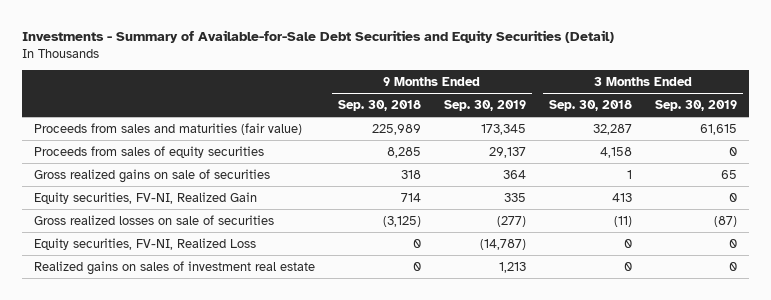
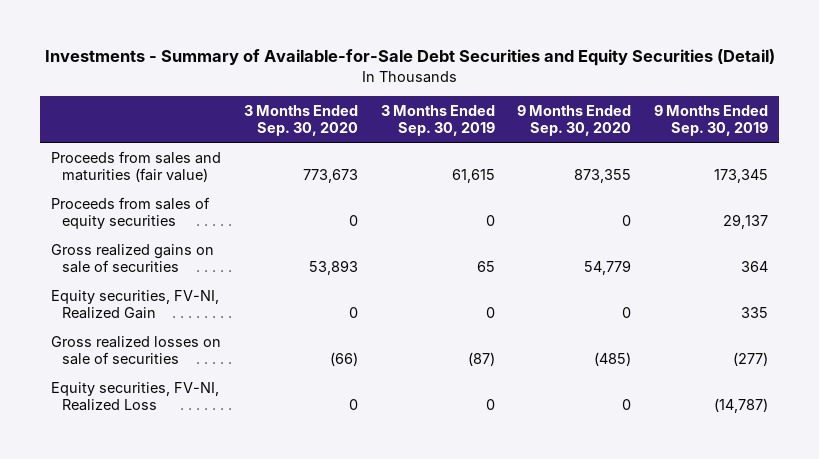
- | 9 Months Ended Sep. 30, 2018 | 9 Months Ended Sep. 30, 2019 | 3 Months Ended Sep. 30, 2018 | 3 Months Ended Sep. 30, 2019
+ | 3 Months Ended Sep. 30, 2020 | 3 Months Ended Sep. 30, 2019 | 9 Months Ended Sep. 30, 2020 | 9 Months Ended Sep. 30, 2019
- Realized gains on sales of investment real estate | 0 | 1,213 | 0 | 0

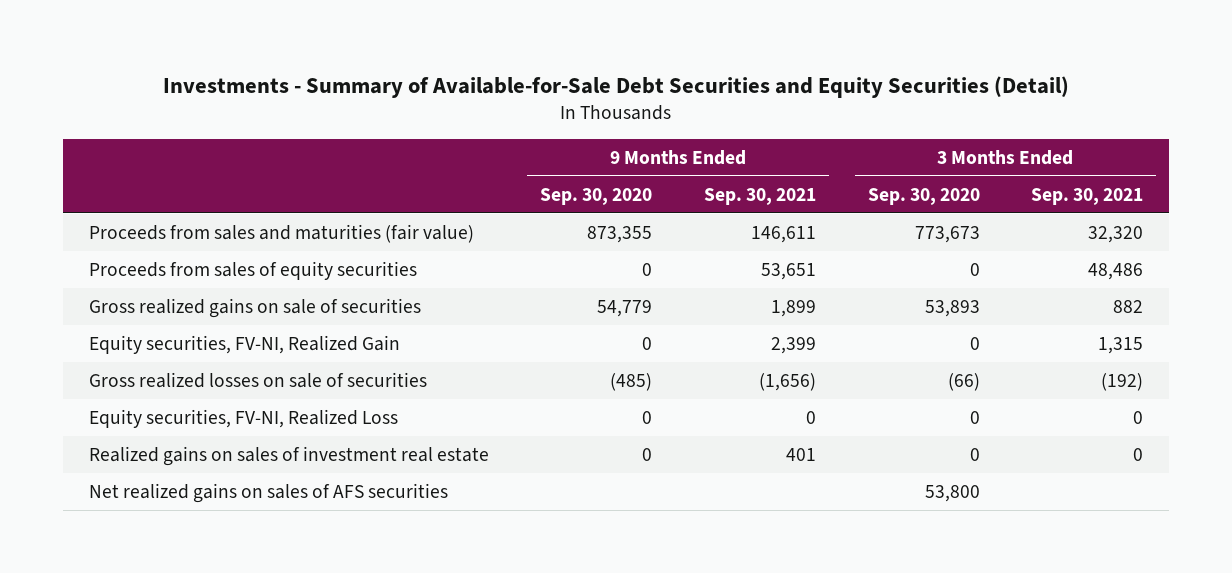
- | 3 Months Ended Sep. 30, 2020 | 3 Months Ended Sep. 30, 2019 | 9 Months Ended Sep. 30, 2020 | 9 Months Ended Sep. 30, 2019
+ | 9 Months Ended Sep. 30, 2020 | 9 Months Ended Sep. 30, 2021 | 3 Months Ended Sep. 30, 2020 | 3 Months Ended Sep. 30, 2021
+ Realized gains on sales of investment real estate | 0 | 401 | 0 | 0
+ Net realized gains on sales of AFS securities | | | 53,800 |

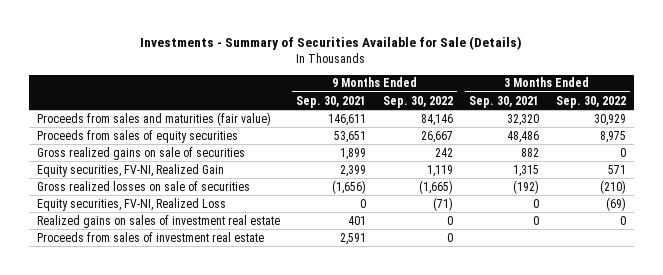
- Investments - Summary of Available-for-Sale Debt Securities and Equity Securities (Detail)
+ Investments - Summary of Securities Available for Sale (Details)
- | 9 Months Ended Sep. 30, 2020 | 9 Months Ended Sep. 30, 2021 | 3 Months Ended Sep. 30, 2020 | 3 Months Ended Sep. 30, 2021
+ | 9 Months Ended Sep. 30, 2021 | 9 Months Ended Sep. 30, 2022 | 3 Months Ended Sep. 30, 2021 | 3 Months Ended Sep. 30, 2022
- Net realized gains on sales of AFS securities | | | 53,800 |
+ Proceeds from sales of investment real estate | 2,591 | 0 | |

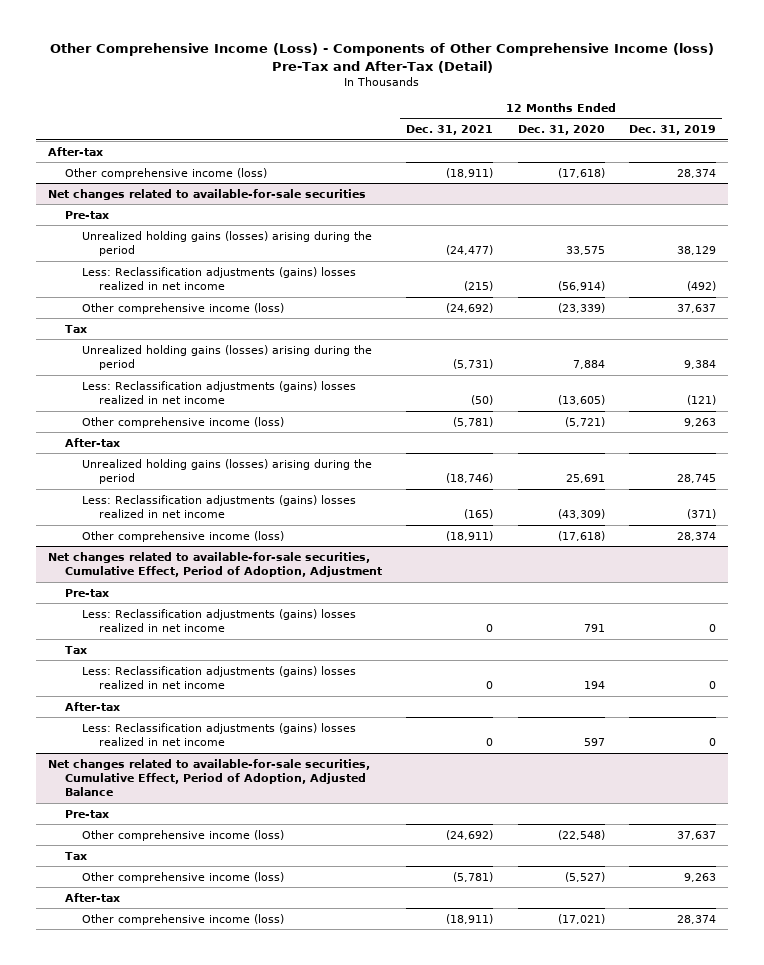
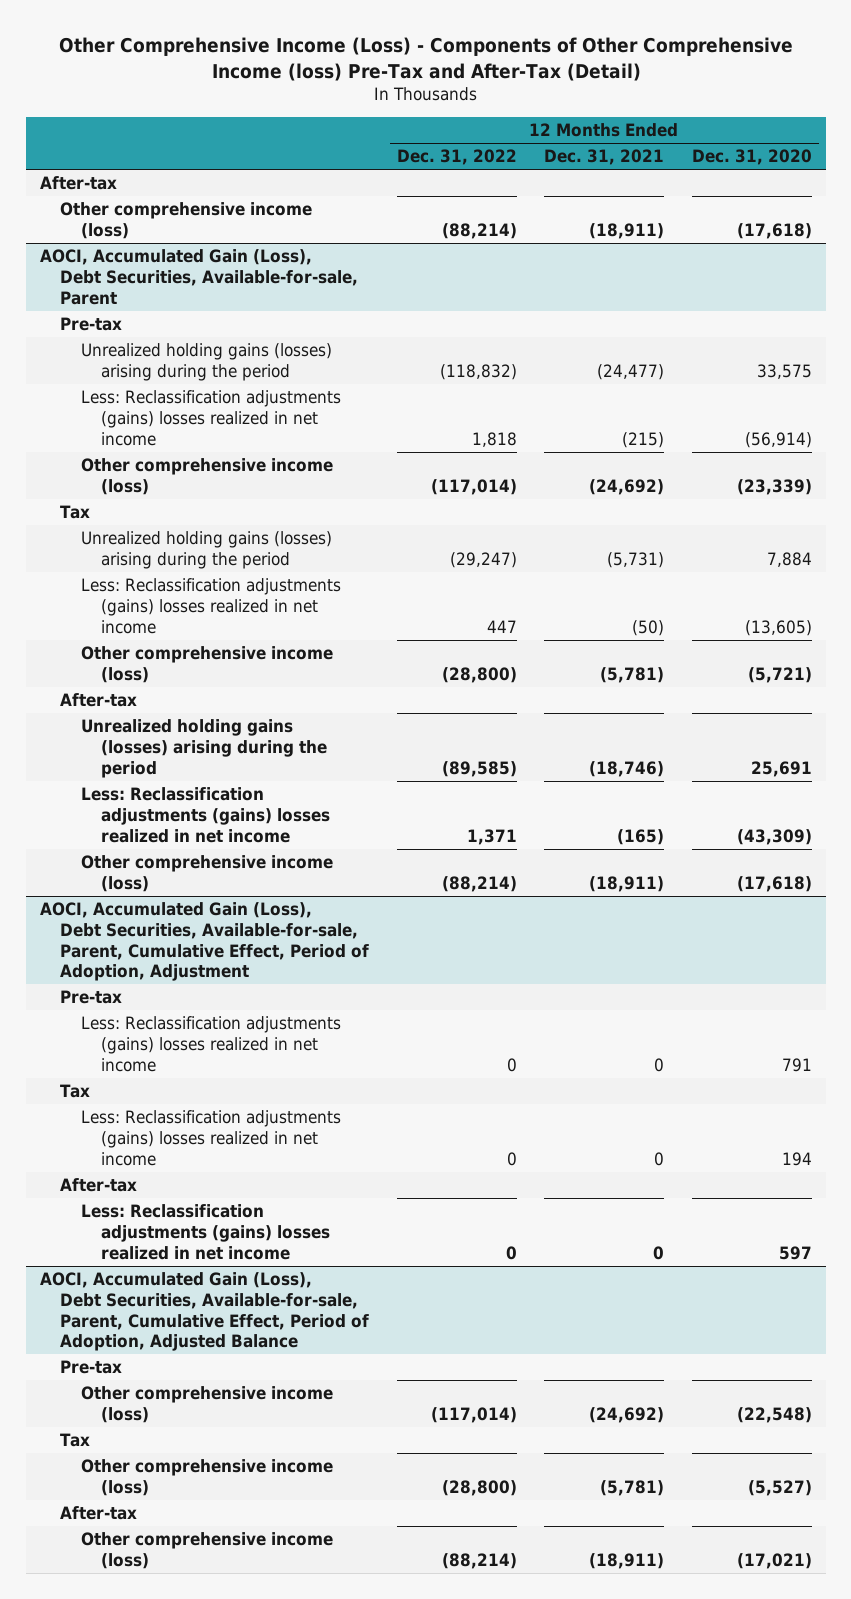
- | 12 Months Ended Dec. 31, 2021 | 12 Months Ended Dec. 31, 2020 | 12 Months Ended Dec. 31, 2019
+ | 12 Months Ended Dec. 31, 2022 | 12 Months Ended Dec. 31, 2021 | 12 Months Ended Dec. 31, 2020
- Net changes related to available-for-sale securities
+ AOCI, Accumulated Gain (Loss), Debt Securities, Available-for-sale, Parent
- Net changes related to available-for-sale securities, Cumulative Effect, Period of Adoption, Adjustment
+ AOCI, Accumulated Gain (Loss), Debt Securities, Available-for-sale, Parent, Cumulative Effect, Period of Adoption, Adjustment
- Net changes related to available-for-sale securities, Cumulative Effect, Period of Adoption, Adjusted Balance
+ AOCI, Accumulated Gain (Loss), Debt Securities, Available-for-sale, Parent, Cumulative Effect, Period of Adoption, Adjusted Balance

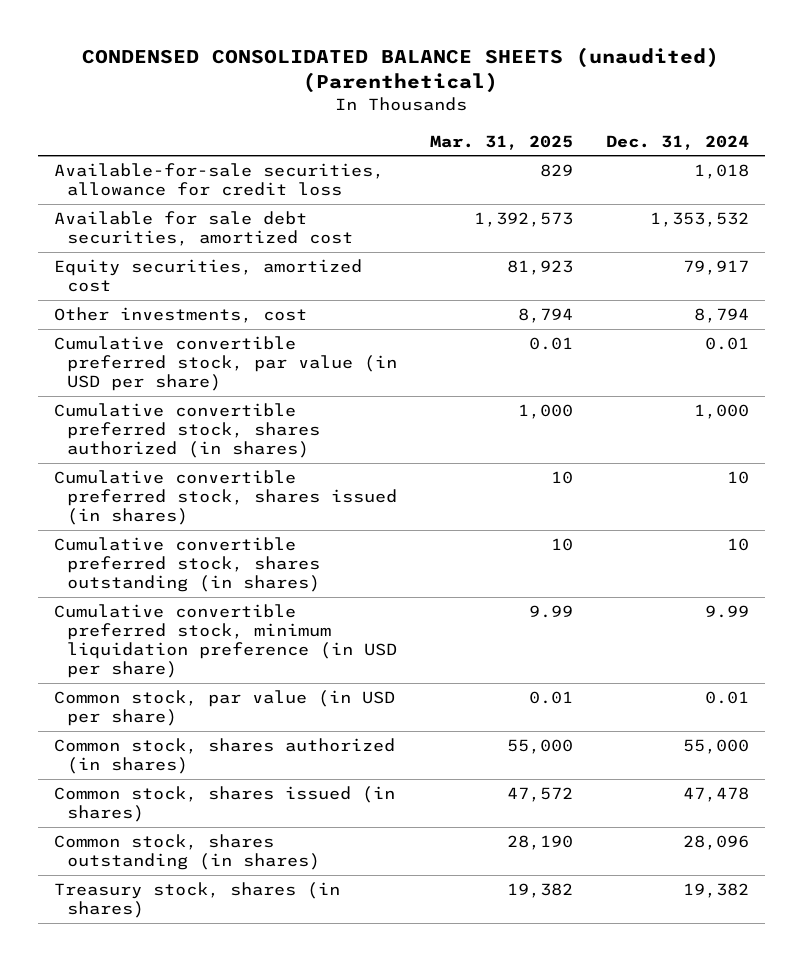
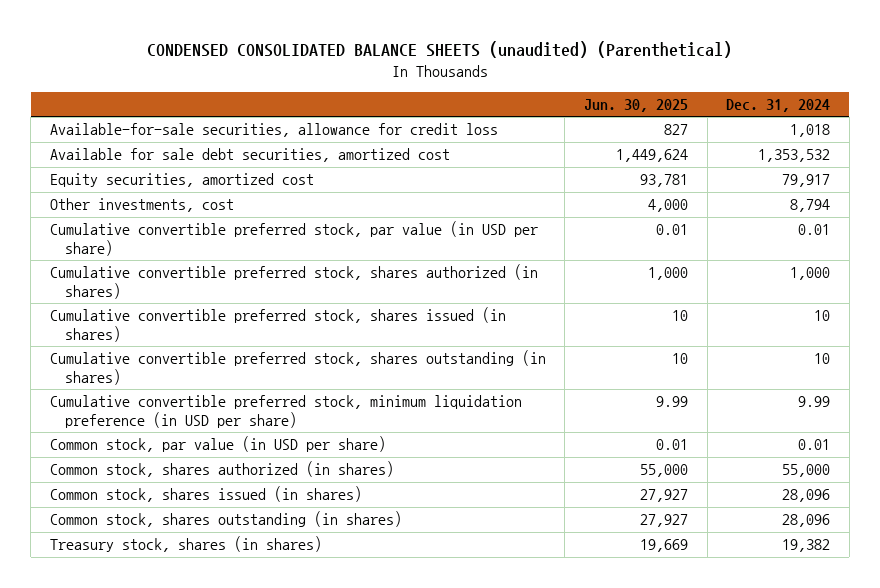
- | Mar. 31, 2025 | Dec. 31, 2024
+ | Jun. 30, 2025 | Dec. 31, 2024
- Common stock, shares issued (in shares) | 47,572 | 47,478
+ Common stock, shares issued (in shares) | 27,927 | 28,096

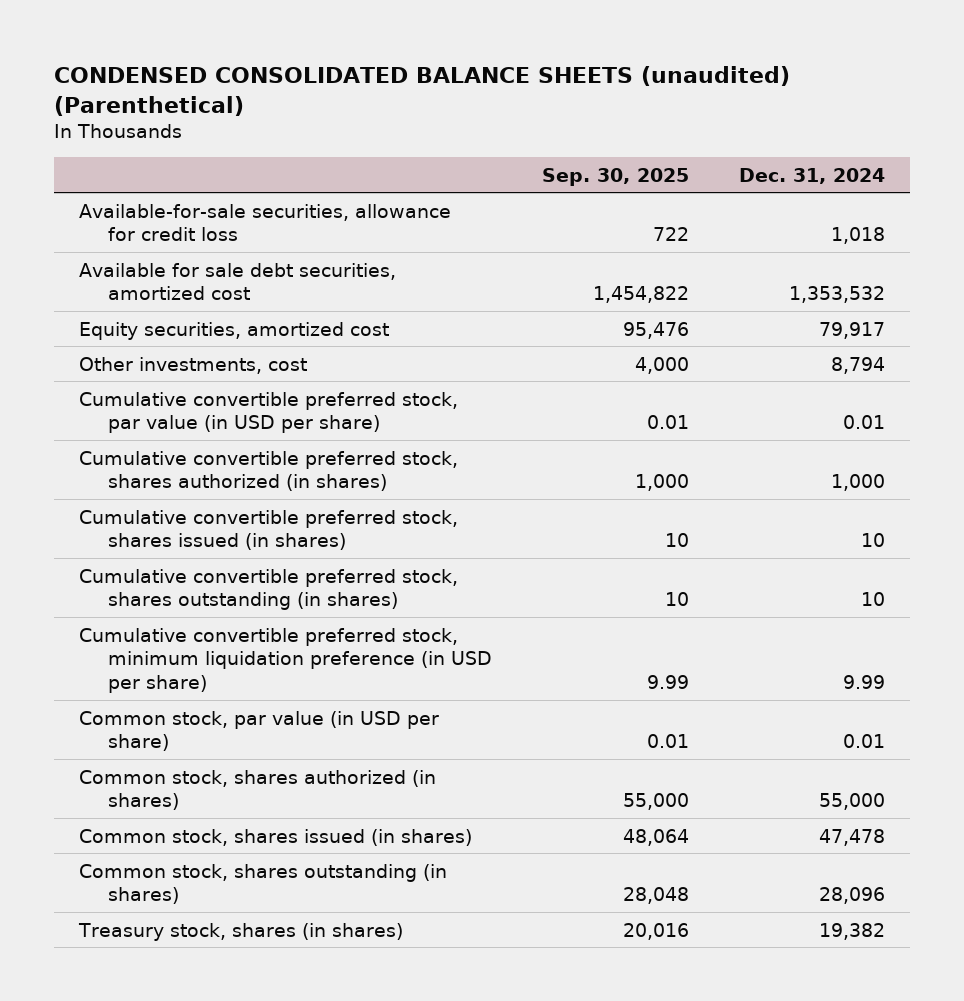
- | Jun. 30, 2025 | Dec. 31, 2024
+ | Sep. 30, 2025 | Dec. 31, 2024
- Common stock, shares issued (in shares) | 27,927 | 28,096
+ Common stock, shares issued (in shares) | 48,064 | 47,478

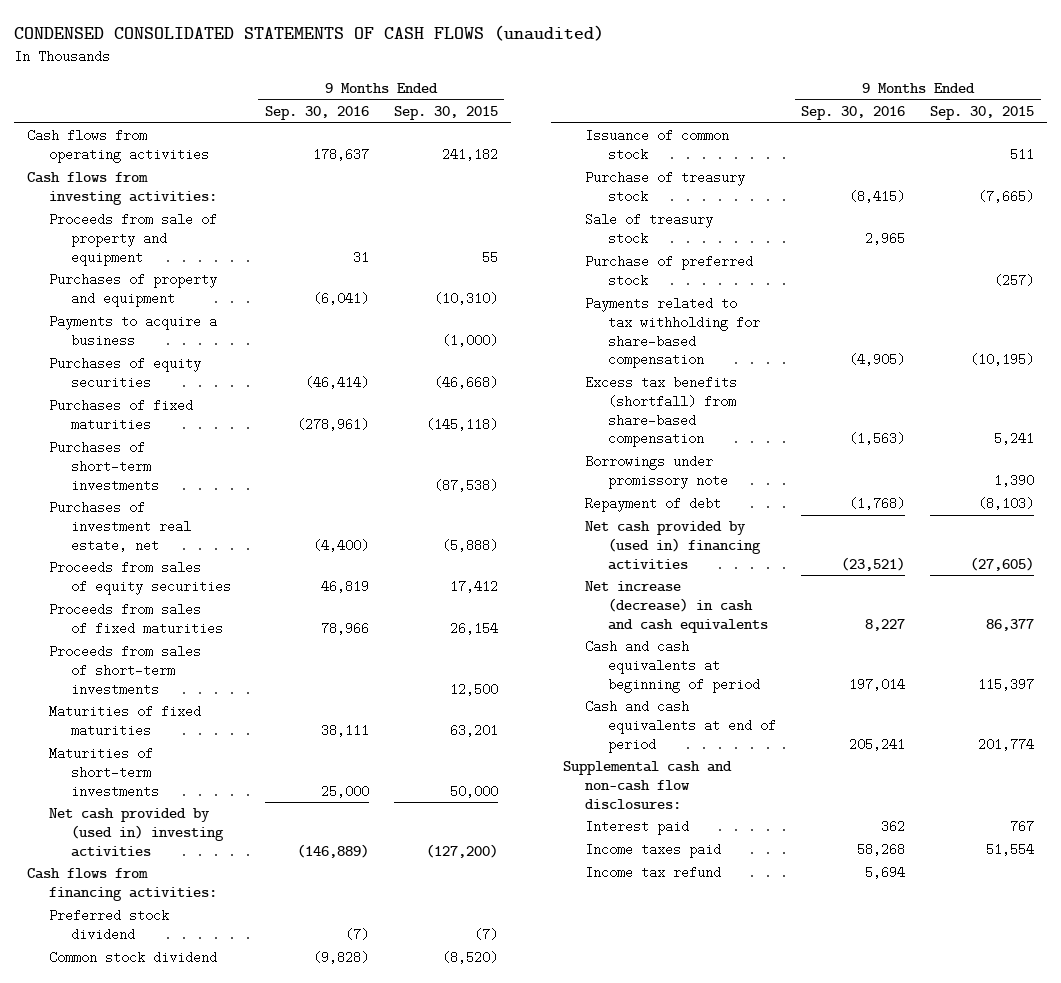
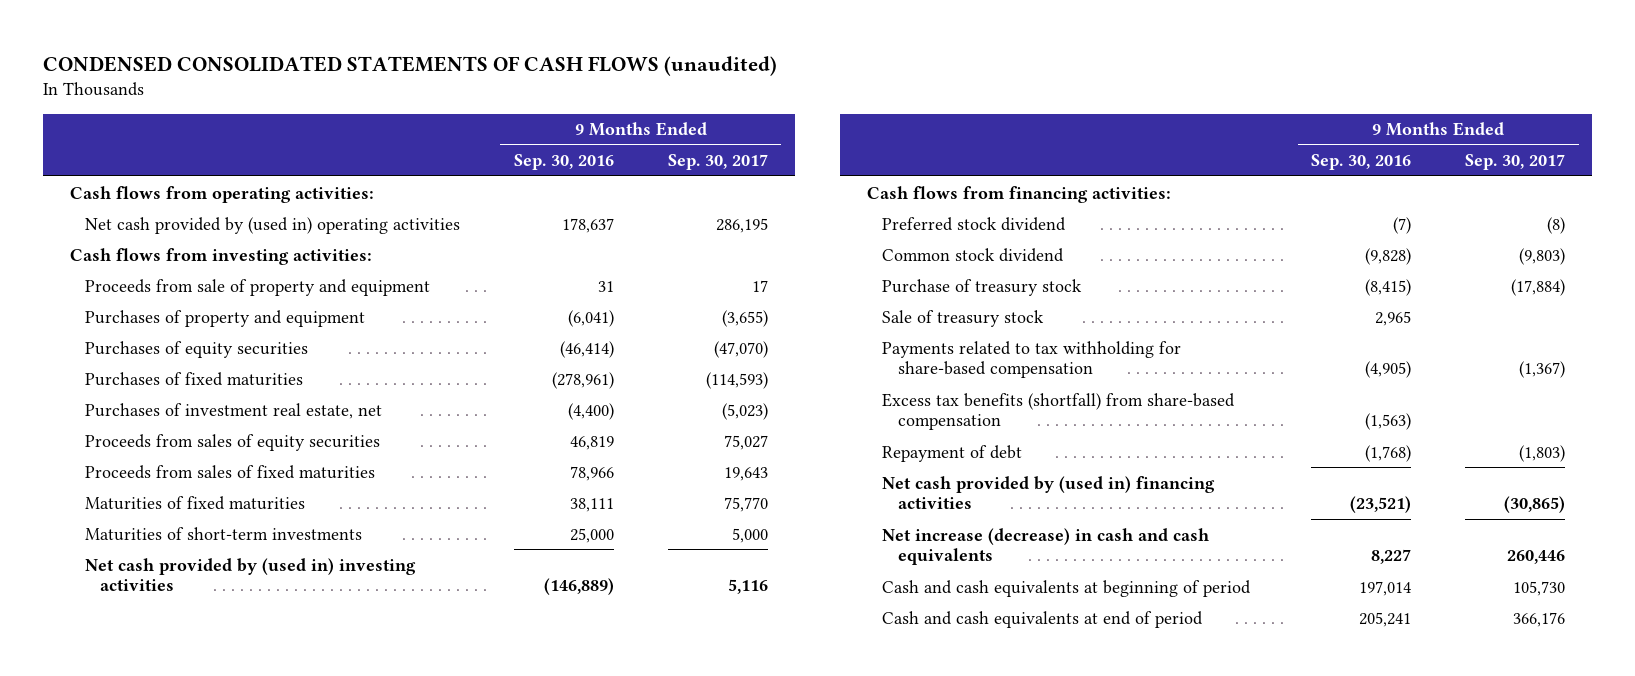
- | 9 Months Ended Sep. 30, 2016 | 9 Months Ended Sep. 30, 2015
+ | 9 Months Ended Sep. 30, 2016 | 9 Months Ended Sep. 30, 2017
- Cash flows from operating activities | 178,637 | 241,182
+ Cash flows from operating activities:
+ Net cash provided by (used in) operating activities | 178,637 | 286,195
- Payments to acquire a business | | (1,000)
- Purchases of short-term investments | | (87,538)
- Proceeds from sales of short-term investments | | 12,500
- Issuance of common stock | | 511
- Purchase of preferred stock | | (257)
- Borrowings under promissory note | | 1,390
- Supplemental cash and non-cash flow disclosures:
- Interest paid | 362 | 767
- Income taxes paid | 58,268 | 51,554
- Income tax refund | 5,694 |

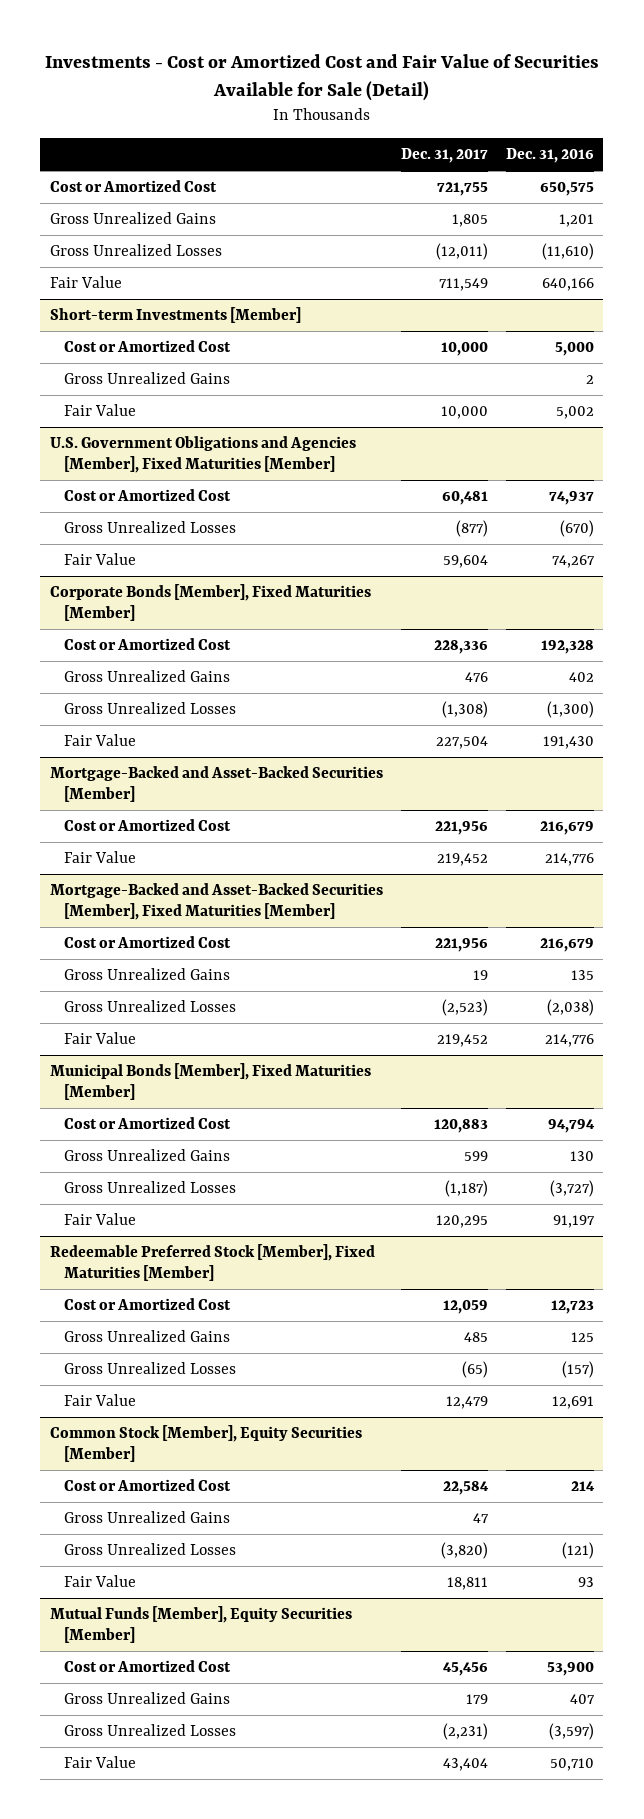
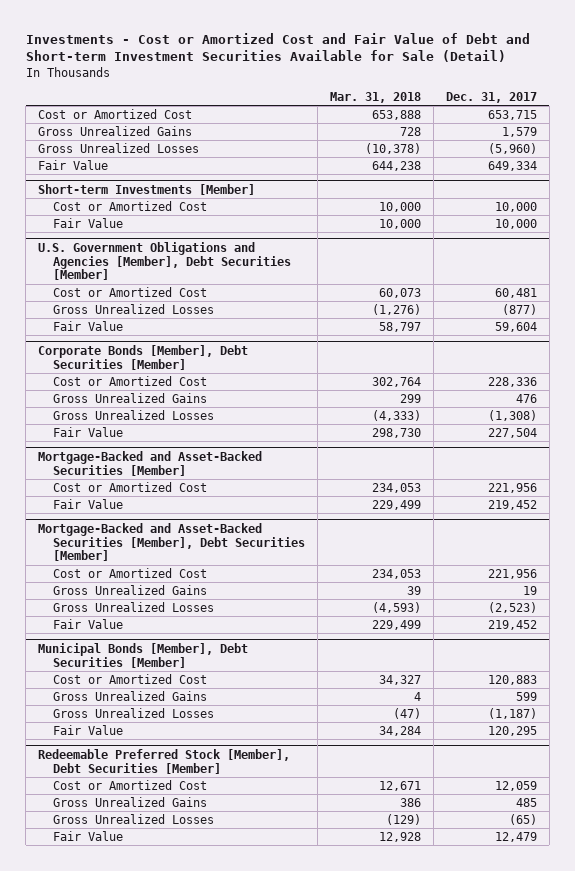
- Investments - Cost or Amortized Cost and Fair Value of Securities Available for Sale (Detail)
+ Investments - Cost or Amortized Cost and Fair Value of Debt and Short-term Investment Securities Available for Sale (Detail)
- | Dec. 31, 2017 | Dec. 31, 2016
+ | Mar. 31, 2018 | Dec. 31, 2017
- Cost or Amortized Cost | 721,755 | 650,575
- Gross Unrealized Gains | 1,805 | 1,201
- Gross Unrealized Losses | (12,011) | (11,610)
- Fair Value | 711,549 | 640,166
+ Cost or Amortized Cost | 653,888 | 653,715
+ Gross Unrealized Gains | 728 | 1,579
+ Gross Unrealized Losses | (10,378) | (5,960)
+ Fair Value | 644,238 | 649,334
@ Short-term Investments [Member]
- Gross Unrealized Gains | | 2
- U.S. Government Obligations and Agencies [Member], Fixed Maturities [Member]
+ U.S. Government Obligations and Agencies [Member], Debt Securities [Member]
- Corporate Bonds [Member], Fixed Maturities [Member]
+ Corporate Bonds [Member], Debt Securities [Member]
- Mortgage-Backed and Asset-Backed Securities [Member], Fixed Maturities [Member]
+ Mortgage-Backed and Asset-Backed Securities [Member], Debt Securities [Member]
- Municipal Bonds [Member], Fixed Maturities [Member]
+ Municipal Bonds [Member], Debt Securities [Member]
- Redeemable Preferred Stock [Member], Fixed Maturities [Member]
+ Redeemable Preferred Stock [Member], Debt Securities [Member]
- Common Stock [Member], Equity Securities [Member]
- Cost or Amortized Cost | 22,584 | 214
- Gross Unrealized Gains | 47 |
- Gross Unrealized Losses | (3,820) | (121)
- Fair Value | 18,811 | 93
- Mutual Funds [Member], Equity Securities [Member]
- Cost or Amortized Cost | 45,456 | 53,900
- Gross Unrealized Gains | 179 | 407
- Gross Unrealized Losses | (2,231) | (3,597)
- Fair Value | 43,404 | 50,710

